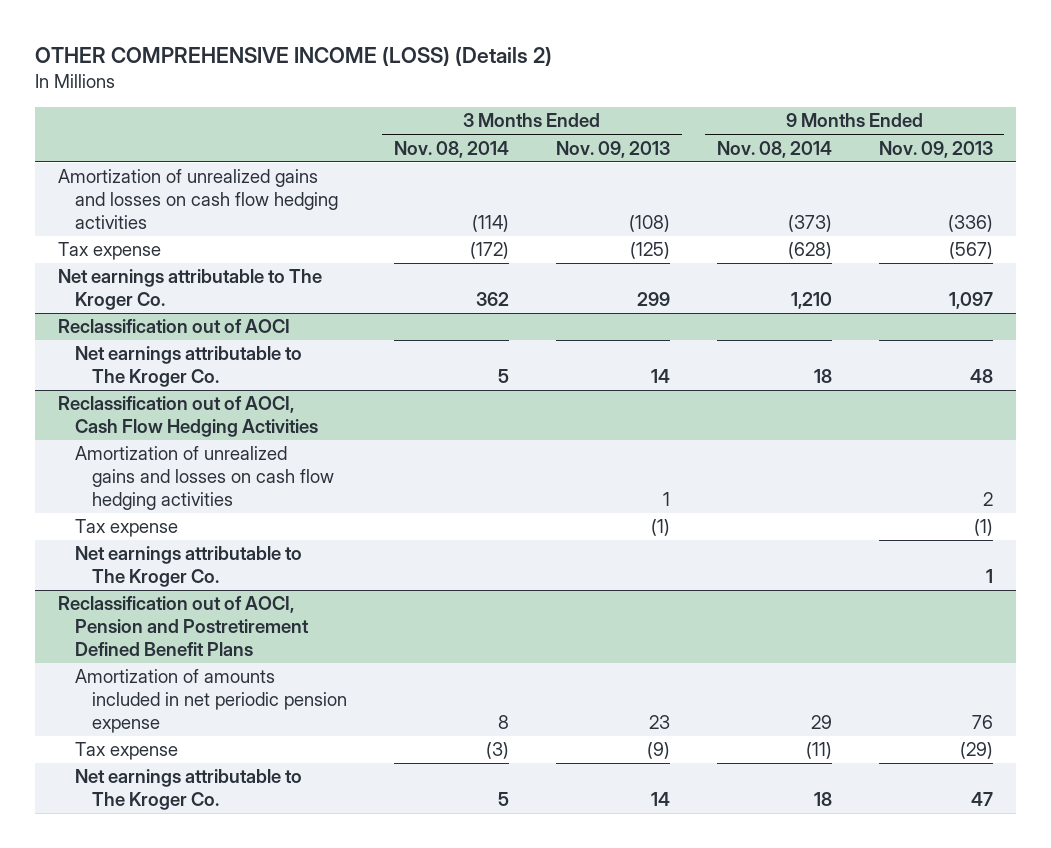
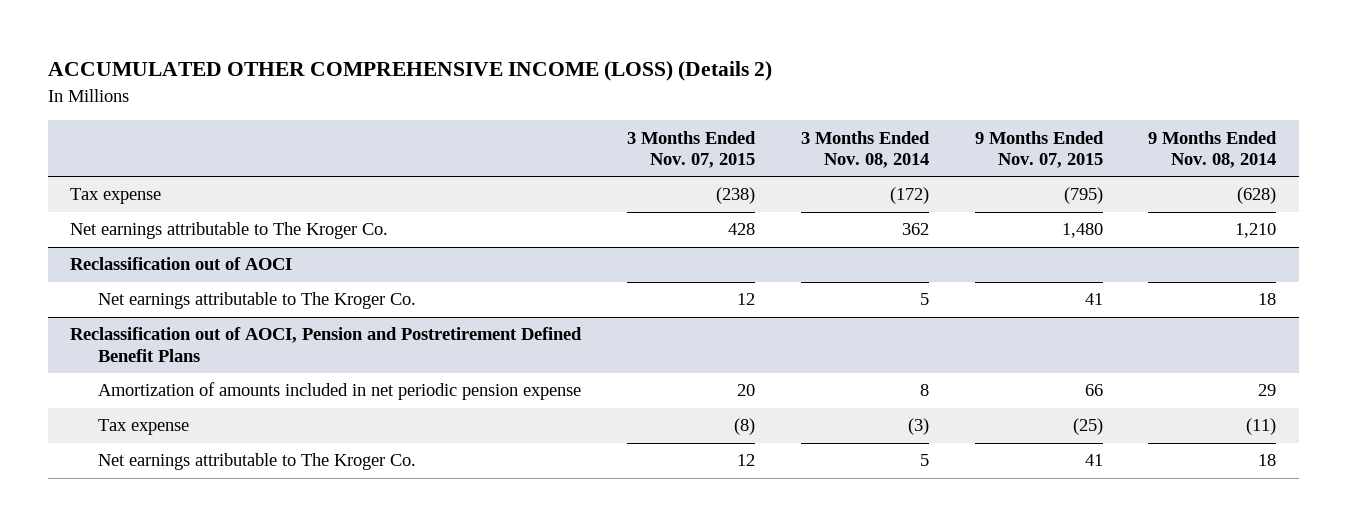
- OTHER COMPREHENSIVE INCOME (LOSS) (Details 2)
+ ACCUMULATED OTHER COMPREHENSIVE INCOME (LOSS) (Details 2)
- | 3 Months Ended Nov. 08, 2014 | 3 Months Ended Nov. 09, 2013 | 9 Months Ended Nov. 08, 2014 | 9 Months Ended Nov. 09, 2013
+ | 3 Months Ended Nov. 07, 2015 | 3 Months Ended Nov. 08, 2014 | 9 Months Ended Nov. 07, 2015 | 9 Months Ended Nov. 08, 2014
- Amortization of unrealized gains and losses on cash flow hedging activities | (114) | (108) | (373) | (336)
- Reclassification out of AOCI, Cash Flow Hedging Activities
- Amortization of unrealized gains and losses on cash flow hedging activities | | 1 | | 2
- Tax expense | | (1) | | (1)
- Net earnings attributable to The Kroger Co. | | | | 1

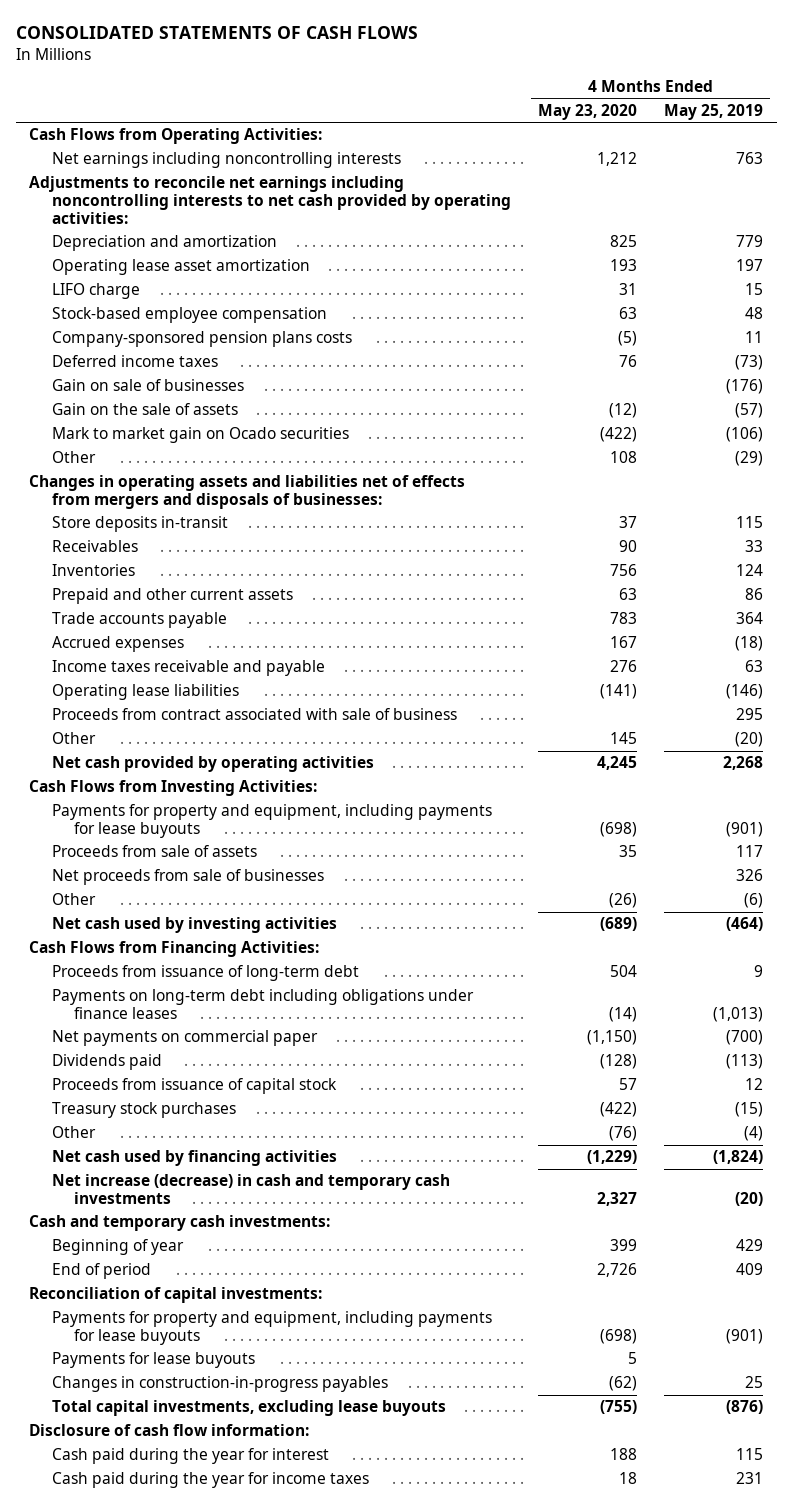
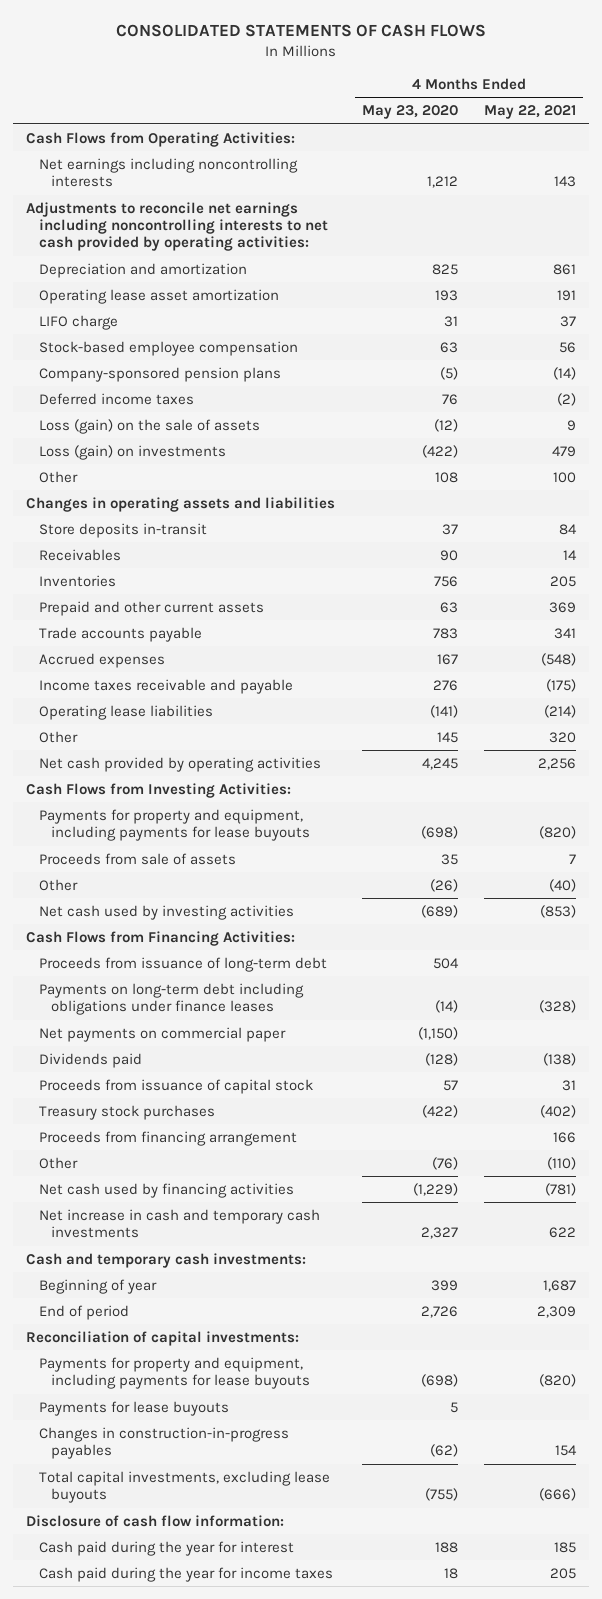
- | 4 Months Ended May 23, 2020 | 4 Months Ended May 25, 2019
+ | 4 Months Ended May 23, 2020 | 4 Months Ended May 22, 2021
- Company-sponsored pension plans costs | (5) | 11
+ Company-sponsored pension plans | (5) | (14)
- Gain on sale of businesses | | (176)
- Gain on the sale of assets | (12) | (57)
- Mark to market gain on Ocado securities | (422) | (106)
+ Loss (gain) on the sale of assets | (12) | 9
+ Loss (gain) on investments | (422) | 479
- Changes in operating assets and liabilities net of effects from mergers and disposals of businesses:
+ Changes in operating assets and liabilities
- Proceeds from contract associated with sale of business | | 295
- Net proceeds from sale of businesses | | 326
+ Proceeds from financing arrangement | | 166
- Net increase (decrease) in cash and temporary cash investments | 2,327 | (20)
+ Net increase in cash and temporary cash investments | 2,327 | 622

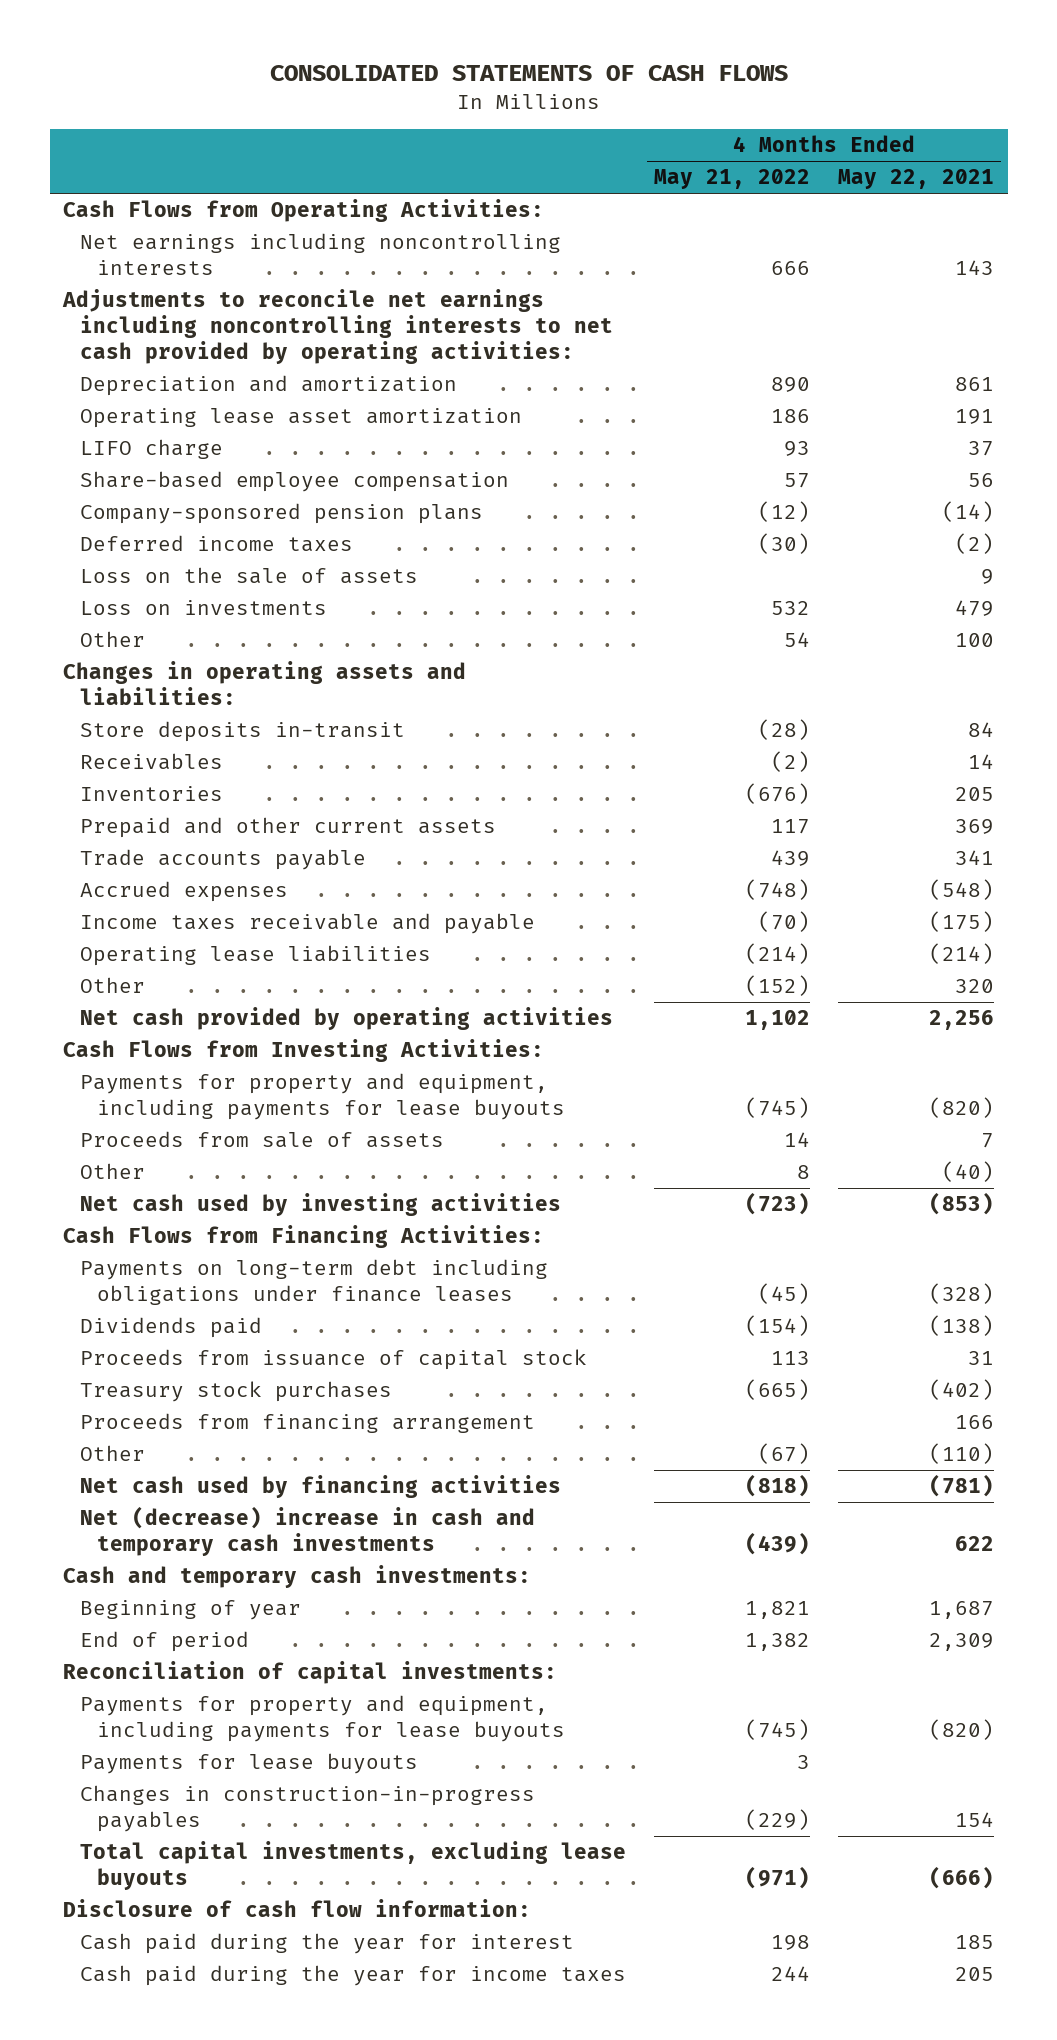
- | 4 Months Ended May 23, 2020 | 4 Months Ended May 22, 2021
+ | 4 Months Ended May 21, 2022 | 4 Months Ended May 22, 2021
- Stock-based employee compensation | 63 | 56
+ Share-based employee compensation | 57 | 56
- Loss (gain) on the sale of assets | (12) | 9
- Loss (gain) on investments | (422) | 479
+ Loss on the sale of assets | | 9
+ Loss on investments | 532 | 479
- Changes in operating assets and liabilities
+ Changes in operating assets and liabilities:
- Proceeds from issuance of long-term debt | 504 |
- Net payments on commercial paper | (1,150) |
- Net increase in cash and temporary cash investments | 2,327 | 622
+ Net (decrease) increase in cash and temporary cash investments | (439) | 622

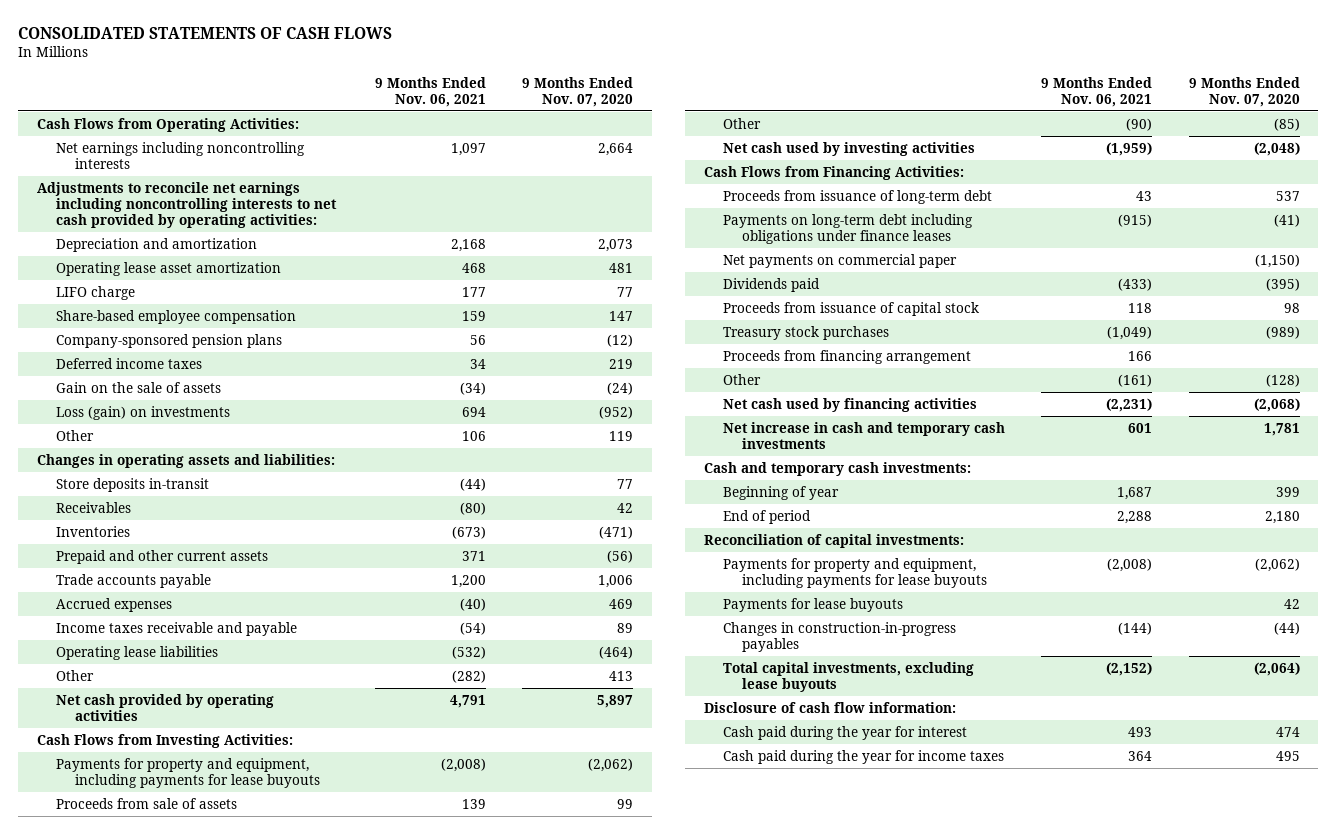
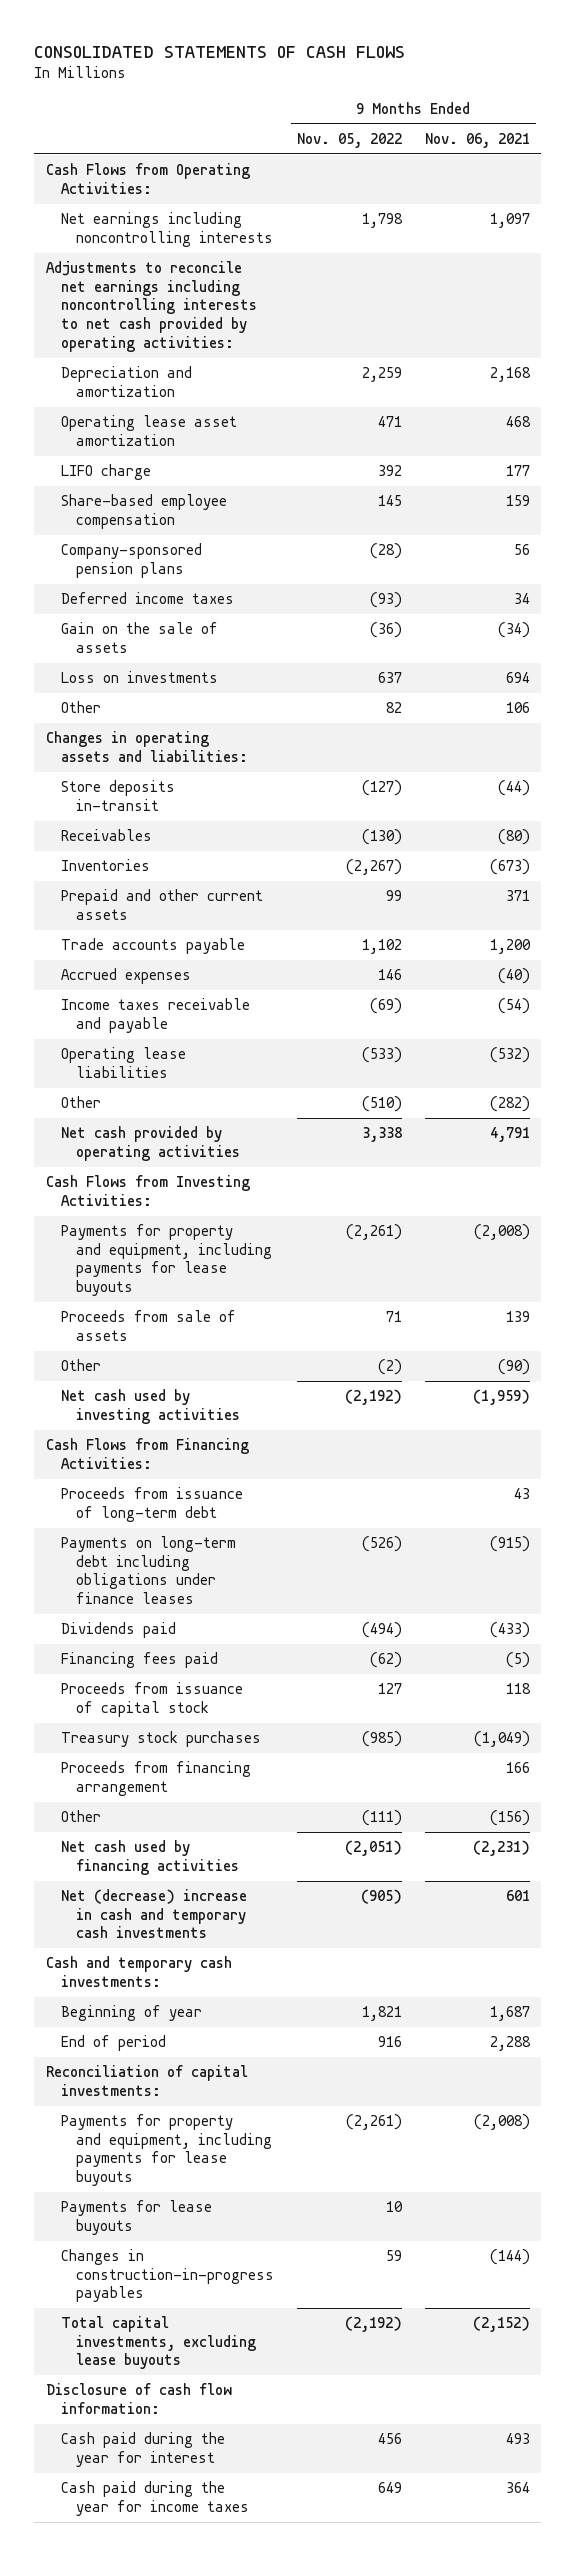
- | 9 Months Ended Nov. 06, 2021 | 9 Months Ended Nov. 07, 2020
+ | 9 Months Ended Nov. 05, 2022 | 9 Months Ended Nov. 06, 2021
- Loss (gain) on investments | 694 | (952)
+ Loss on investments | 637 | 694
- Net payments on commercial paper | | (1,150)
+ Financing fees paid | (62) | (5)
- Other | (161) | (128)
+ Other | (111) | (156)
- Net increase in cash and temporary cash investments | 601 | 1,781
+ Net (decrease) increase in cash and temporary cash investments | (905) | 601

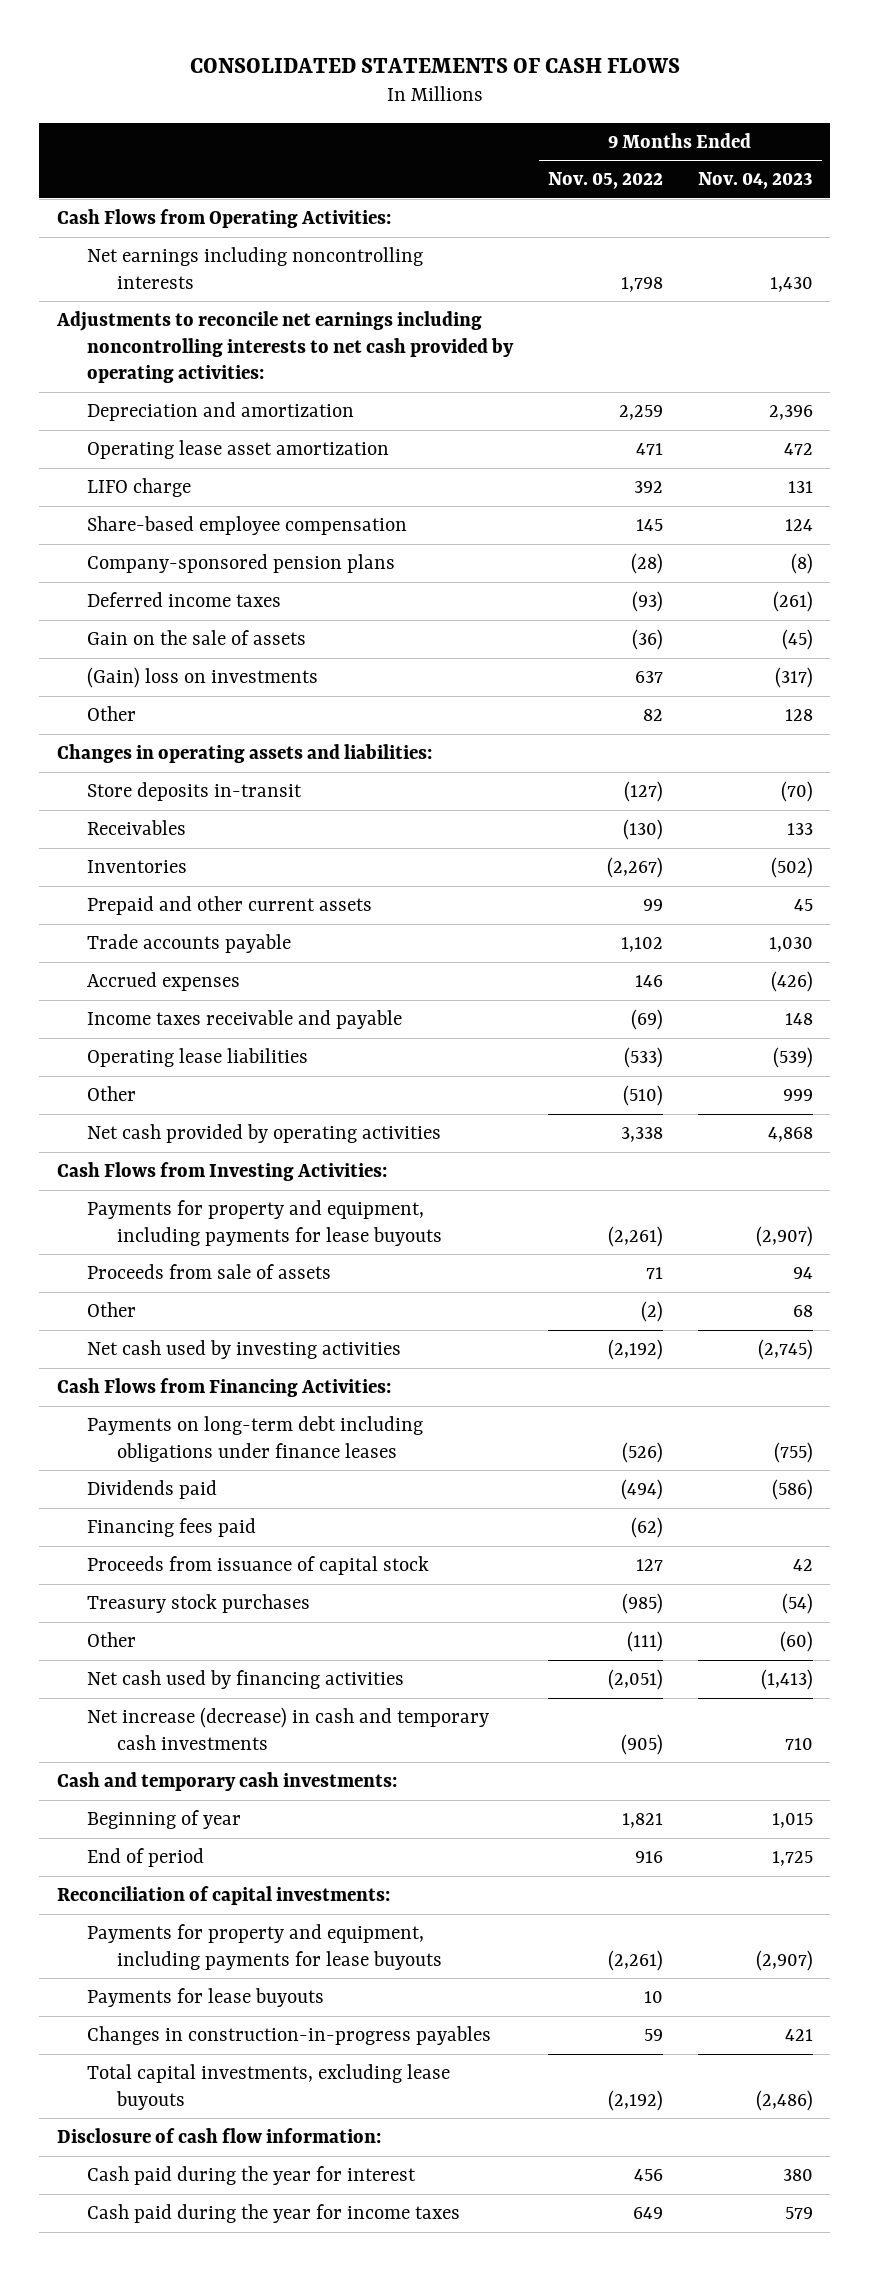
- | 9 Months Ended Nov. 05, 2022 | 9 Months Ended Nov. 06, 2021
+ | 9 Months Ended Nov. 05, 2022 | 9 Months Ended Nov. 04, 2023
- Loss on investments | 637 | 694
+ (Gain) loss on investments | 637 | (317)
- Proceeds from issuance of long-term debt | | 43
- Proceeds from financing arrangement | | 166
- Net (decrease) increase in cash and temporary cash investments | (905) | 601
+ Net increase (decrease) in cash and temporary cash investments | (905) | 710

